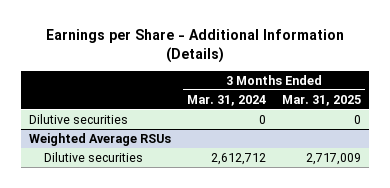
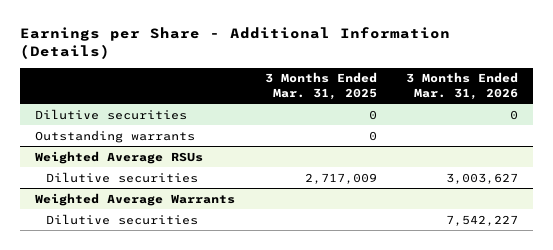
- | 3 Months Ended Mar. 31, 2024 | 3 Months Ended Mar. 31, 2025
+ | 3 Months Ended Mar. 31, 2025 | 3 Months Ended Mar. 31, 2026
+ Outstanding warrants | 0 |
+ Weighted Average Warrants
+ Dilutive securities | | 7,542,227

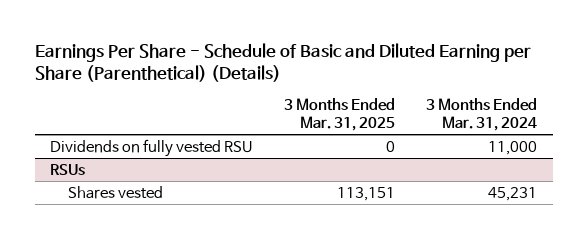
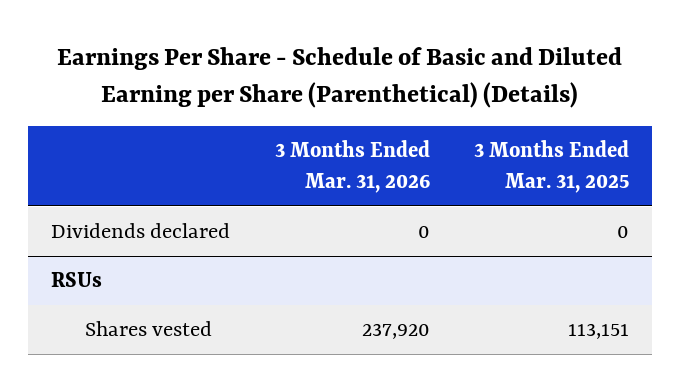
- | 3 Months Ended Mar. 31, 2025 | 3 Months Ended Mar. 31, 2024
+ | 3 Months Ended Mar. 31, 2026 | 3 Months Ended Mar. 31, 2025
- Dividends on fully vested RSU | 0 | 11,000
+ Dividends declared | 0 | 0

